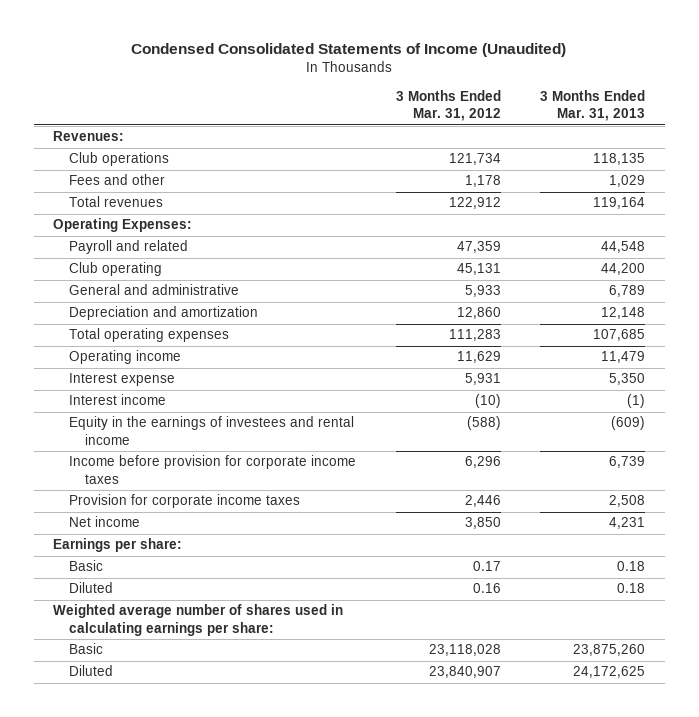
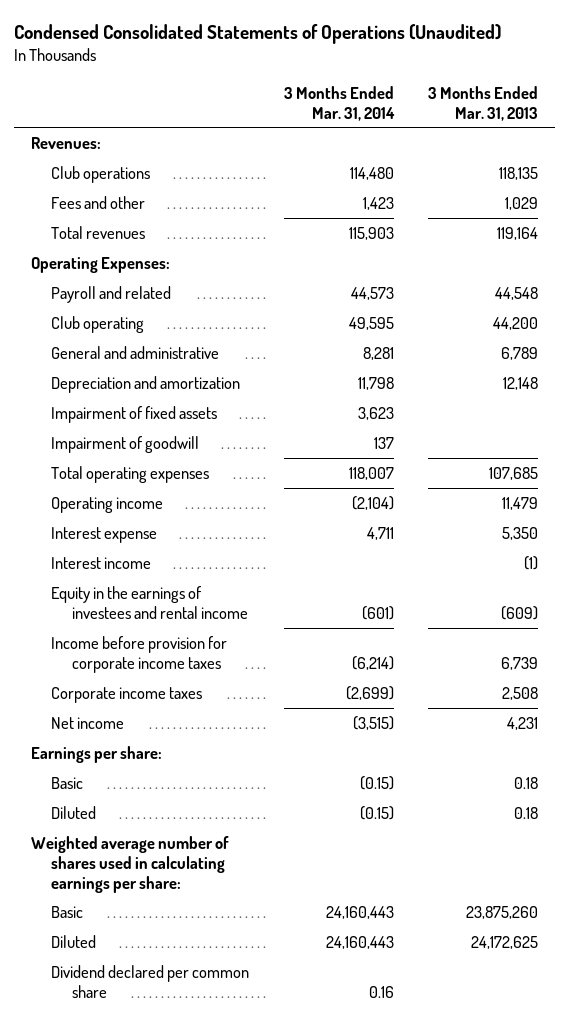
- Condensed Consolidated Statements of Income (Unaudited)
+ Condensed Consolidated Statements of Operations (Unaudited)
- | 3 Months Ended Mar. 31, 2012 | 3 Months Ended Mar. 31, 2013
+ | 3 Months Ended Mar. 31, 2014 | 3 Months Ended Mar. 31, 2013
+ Impairment of fixed assets | 3,623 |
+ Impairment of goodwill | 137 |
- Provision for corporate income taxes | 2,446 | 2,508
+ Corporate income taxes | (2,699) | 2,508
+ Dividend declared per common share | 0.16 |

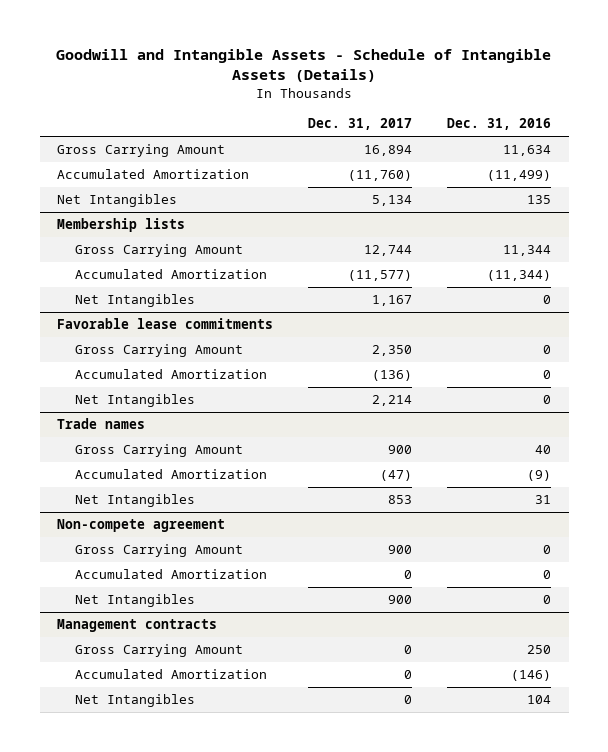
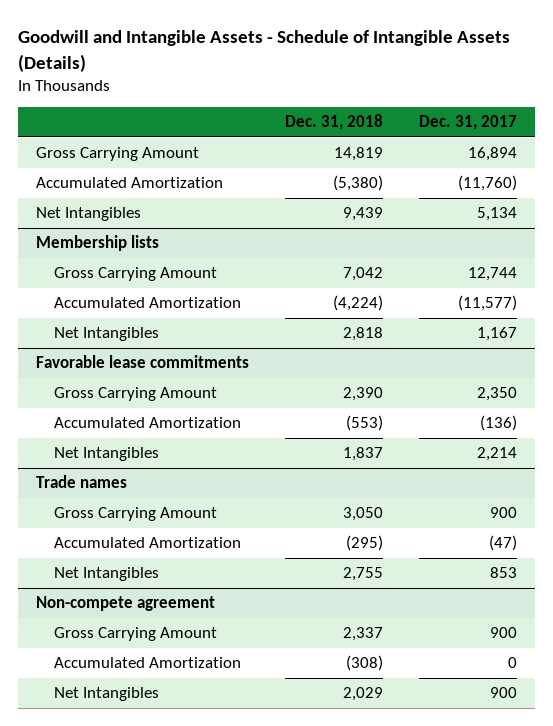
- | Dec. 31, 2017 | Dec. 31, 2016
+ | Dec. 31, 2018 | Dec. 31, 2017
- Management contracts
- Gross Carrying Amount | 0 | 250
- Accumulated Amortization | 0 | (146)
- Net Intangibles | 0 | 104

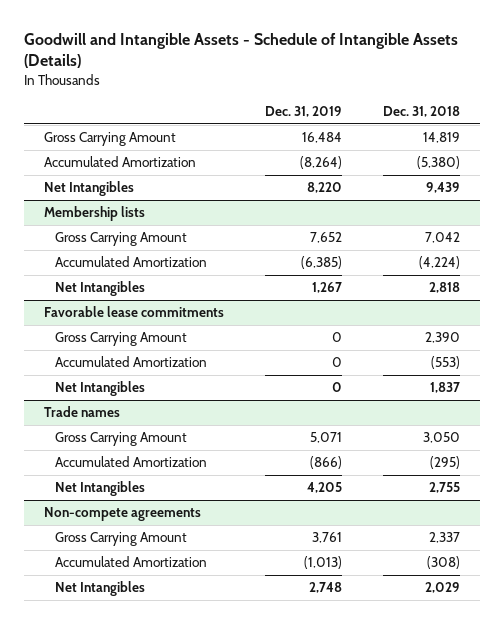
- | Dec. 31, 2018 | Dec. 31, 2017
+ | Dec. 31, 2019 | Dec. 31, 2018
- Non-compete agreement
+ Non-compete agreements

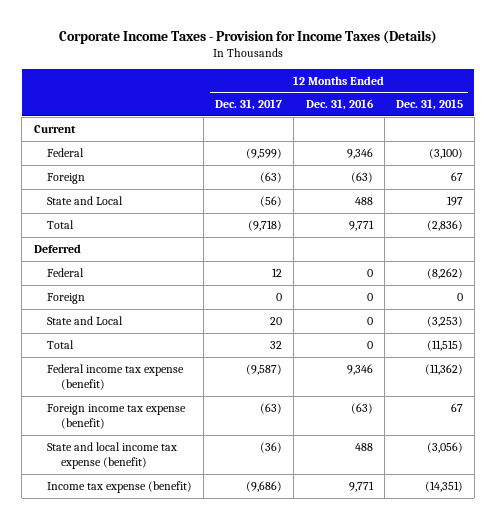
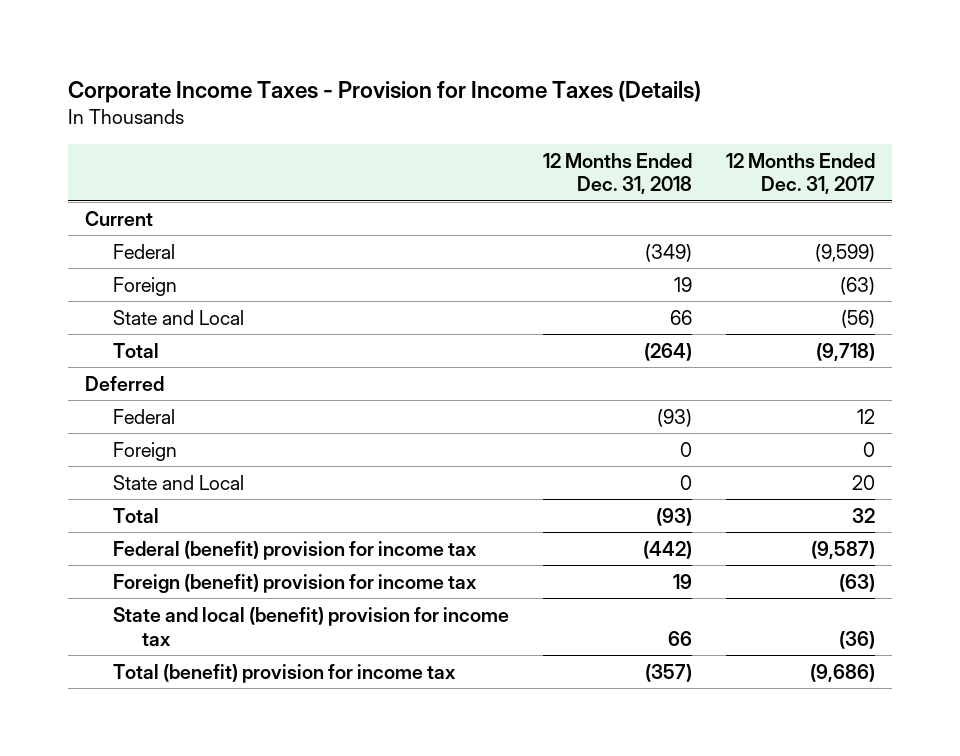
- | 12 Months Ended Dec. 31, 2017 | 12 Months Ended Dec. 31, 2016 | 12 Months Ended Dec. 31, 2015
+ | 12 Months Ended Dec. 31, 2018 | 12 Months Ended Dec. 31, 2017
- Federal income tax expense (benefit) | (9,587) | 9,346 | (11,362)
- Foreign income tax expense (benefit) | (63) | (63) | 67
- State and local income tax expense (benefit) | (36) | 488 | (3,056)
- Income tax expense (benefit) | (9,686) | 9,771 | (14,351)
+ Federal (benefit) provision for income tax | (442) | (9,587)
+ Foreign (benefit) provision for income tax | 19 | (63)
+ State and local (benefit) provision for income tax | 66 | (36)
+ Total (benefit) provision for income tax | (357) | (9,686)

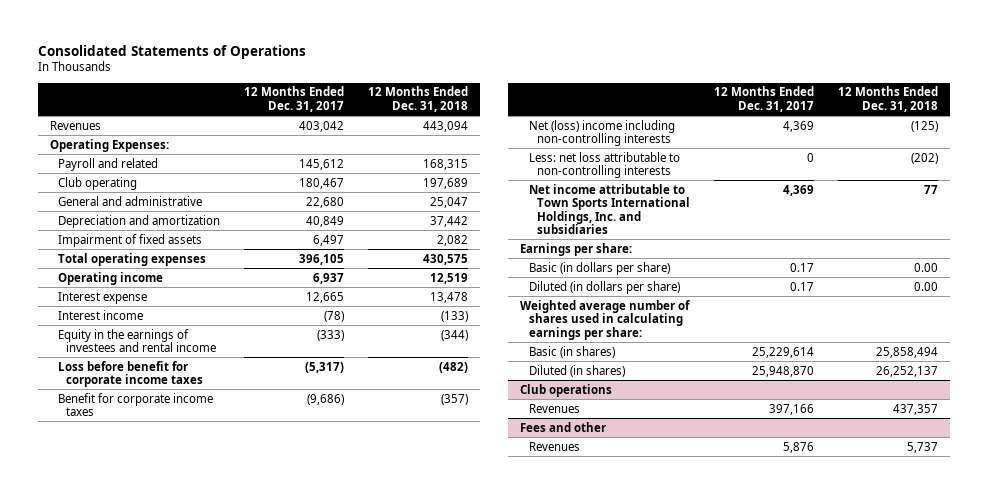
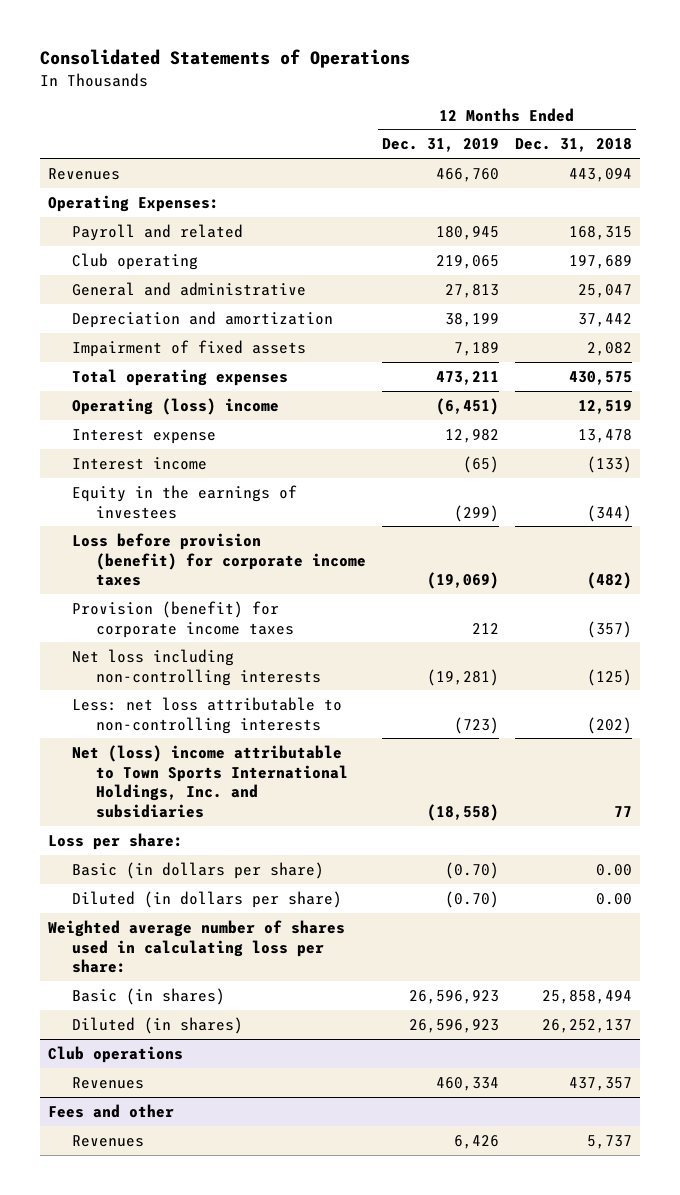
- | 12 Months Ended Dec. 31, 2017 | 12 Months Ended Dec. 31, 2018
+ | 12 Months Ended Dec. 31, 2019 | 12 Months Ended Dec. 31, 2018
- Operating income | 6,937 | 12,519
+ Operating (loss) income | (6,451) | 12,519
- Equity in the earnings of investees and rental income | (333) | (344)
- Loss before benefit for corporate income taxes | (5,317) | (482)
- Benefit for corporate income taxes | (9,686) | (357)
- Net (loss) income including non-controlling interests | 4,369 | (125)
+ Equity in the earnings of investees | (299) | (344)
+ Loss before provision (benefit) for corporate income taxes | (19,069) | (482)
+ Provision (benefit) for corporate income taxes | 212 | (357)
+ Net loss including non-controlling interests | (19,281) | (125)
- Net income attributable to Town Sports International Holdings, Inc. and subsidiaries | 4,369 | 77
- Earnings per share:
+ Net (loss) income attributable to Town Sports International Holdings, Inc. and subsidiaries | (18,558) | 77
+ Loss per share:
- Weighted average number of shares used in calculating earnings per share:
+ Weighted average number of shares used in calculating loss per share:

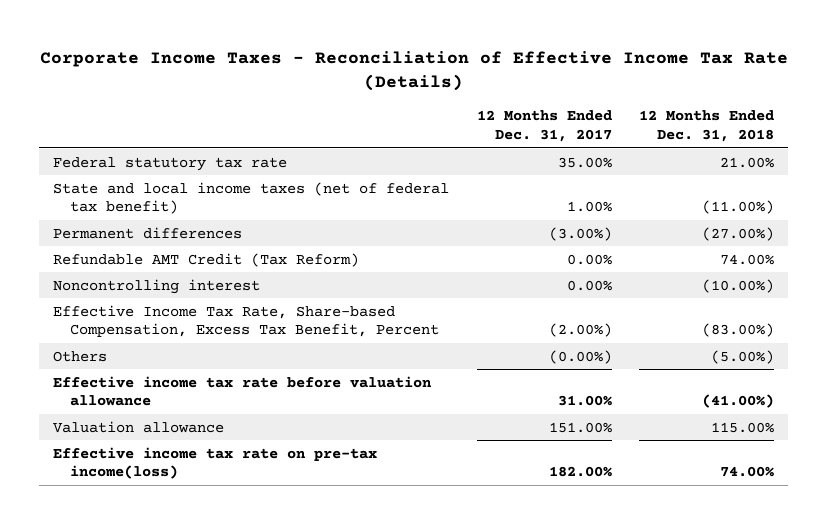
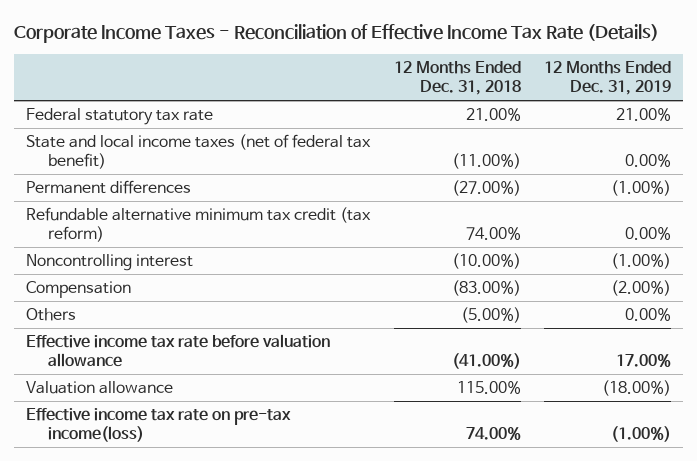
- | 12 Months Ended Dec. 31, 2017 | 12 Months Ended Dec. 31, 2018
+ | 12 Months Ended Dec. 31, 2018 | 12 Months Ended Dec. 31, 2019
- Refundable AMT Credit (Tax Reform) | 0.00% | 74.00%
+ Refundable alternative minimum tax credit (tax reform) | 74.00% | 0.00%
- Effective Income Tax Rate, Share-based Compensation, Excess Tax Benefit, Percent | (2.00%) | (83.00%)
+ Compensation | (83.00%) | (2.00%)

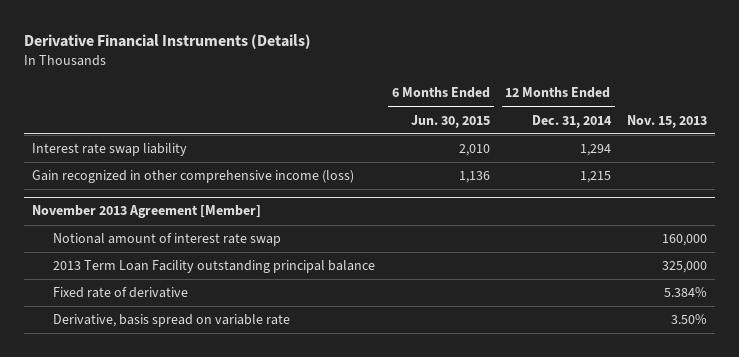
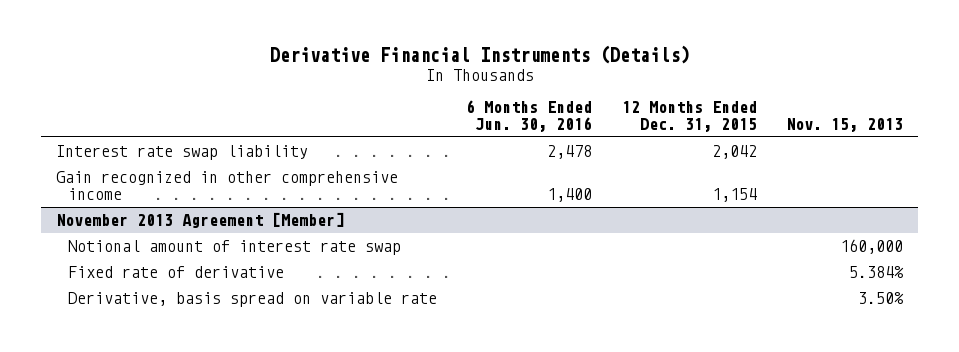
- | 6 Months Ended Jun. 30, 2015 | 12 Months Ended Dec. 31, 2014 | Nov. 15, 2013
+ | 6 Months Ended Jun. 30, 2016 | 12 Months Ended Dec. 31, 2015 | Nov. 15, 2013
- Gain recognized in other comprehensive income (loss) | 1,136 | 1,215 |
+ Gain recognized in other comprehensive income | 1,400 | 1,154 |
@ November 2013 Agreement [Member]
- 2013 Term Loan Facility outstanding principal balance | | | 325,000

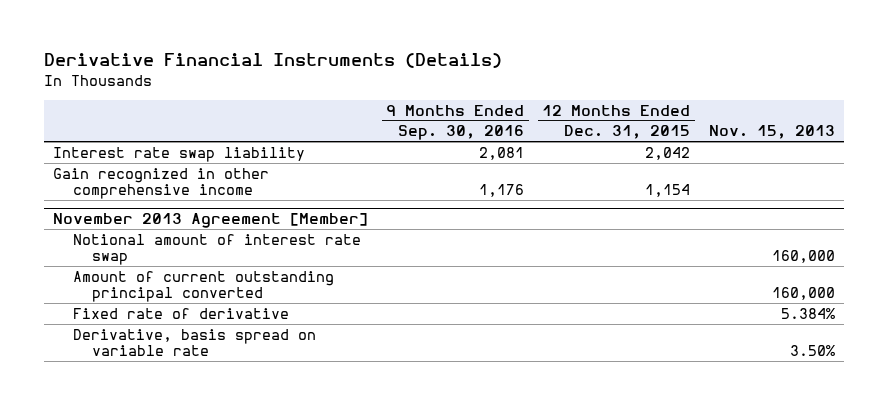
- | 6 Months Ended Jun. 30, 2016 | 12 Months Ended Dec. 31, 2015 | Nov. 15, 2013
+ | 9 Months Ended Sep. 30, 2016 | 12 Months Ended Dec. 31, 2015 | Nov. 15, 2013
@ November 2013 Agreement [Member]
+ Amount of current outstanding principal converted | | | 160,000

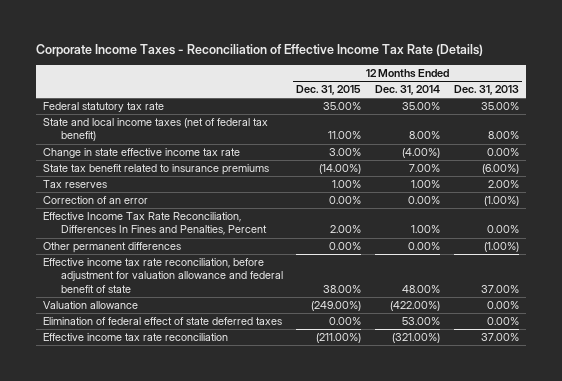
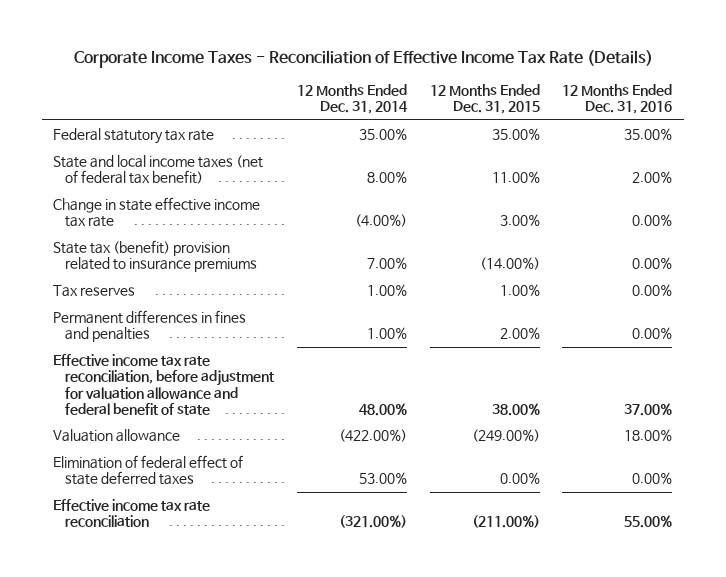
- | 12 Months Ended Dec. 31, 2015 | 12 Months Ended Dec. 31, 2014 | 12 Months Ended Dec. 31, 2013
+ | 12 Months Ended Dec. 31, 2014 | 12 Months Ended Dec. 31, 2015 | 12 Months Ended Dec. 31, 2016
- State tax benefit related to insurance premiums | (14.00%) | 7.00% | (6.00%)
+ State tax (benefit) provision related to insurance premiums | 7.00% | (14.00%) | 0.00%
- Correction of an error | 0.00% | 0.00% | (1.00%)
- Effective Income Tax Rate Reconciliation, Differences In Fines and Penalties, Percent | 2.00% | 1.00% | 0.00%
- Other permanent differences | 0.00% | 0.00% | (1.00%)
+ Permanent differences in fines and penalties | 1.00% | 2.00% | 0.00%

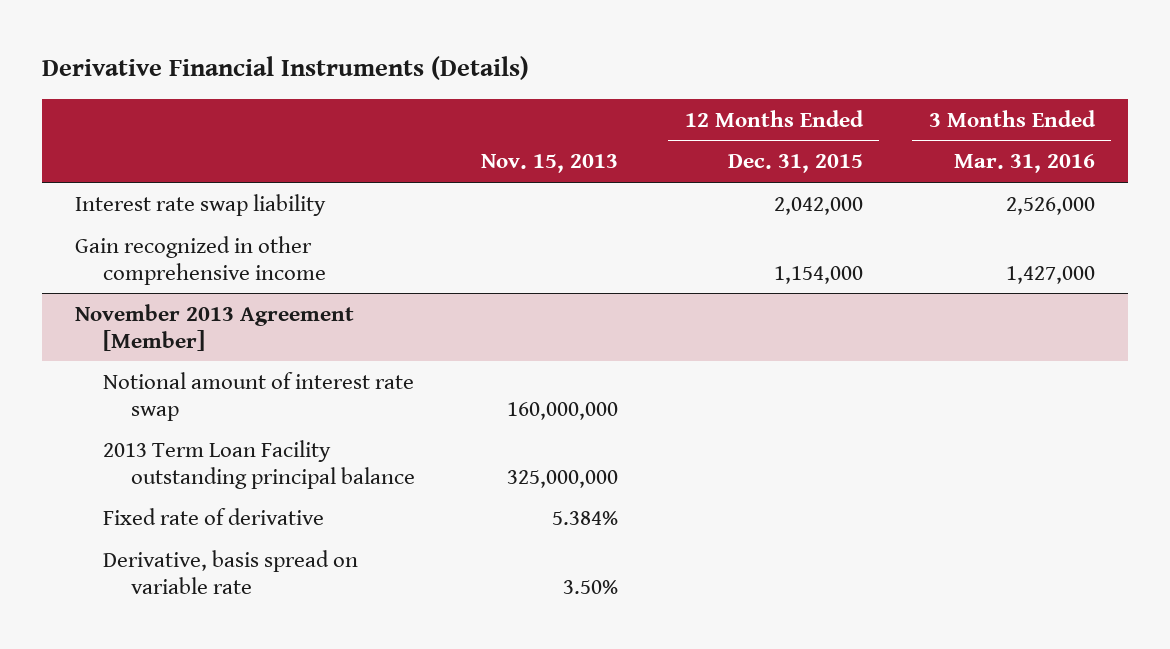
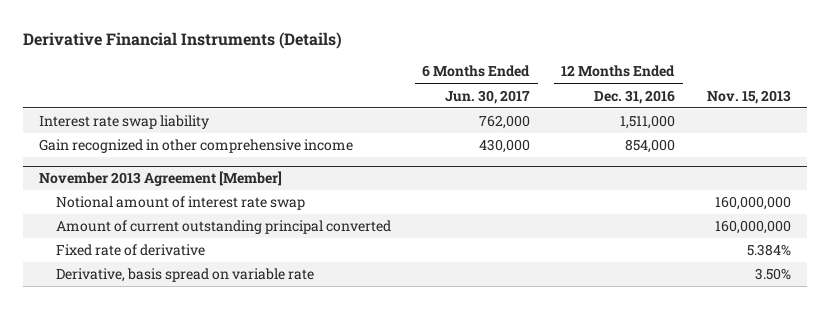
- | Nov. 15, 2013 | 12 Months Ended Dec. 31, 2015 | 3 Months Ended Mar. 31, 2016
+ | 6 Months Ended Jun. 30, 2017 | 12 Months Ended Dec. 31, 2016 | Nov. 15, 2013
@ November 2013 Agreement [Member]
- 2013 Term Loan Facility outstanding principal balance | 325,000,000 | |
+ Amount of current outstanding principal converted | | | 160,000,000

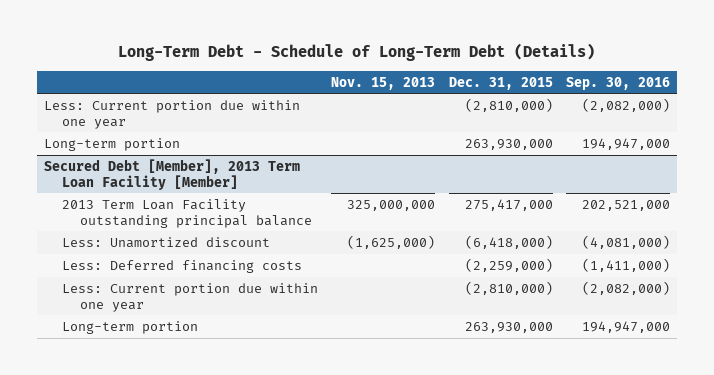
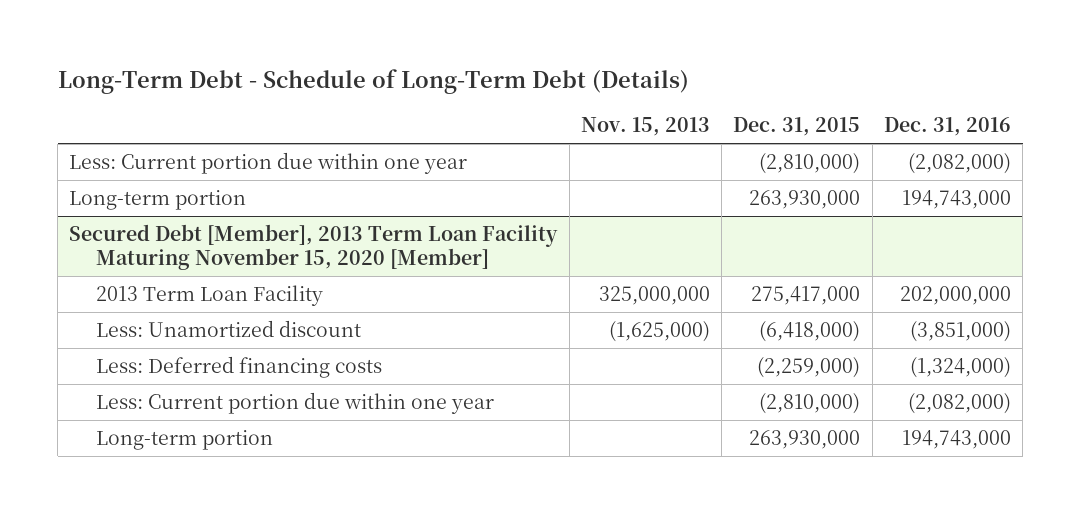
- | Nov. 15, 2013 | Dec. 31, 2015 | Sep. 30, 2016
+ | Nov. 15, 2013 | Dec. 31, 2015 | Dec. 31, 2016
- Secured Debt [Member], 2013 Term Loan Facility [Member]
- 2013 Term Loan Facility outstanding principal balance | 325,000,000 | 275,417,000 | 202,521,000
+ Secured Debt [Member], 2013 Term Loan Facility Maturing November 15, 2020 [Member]
+ 2013 Term Loan Facility | 325,000,000 | 275,417,000 | 202,000,000

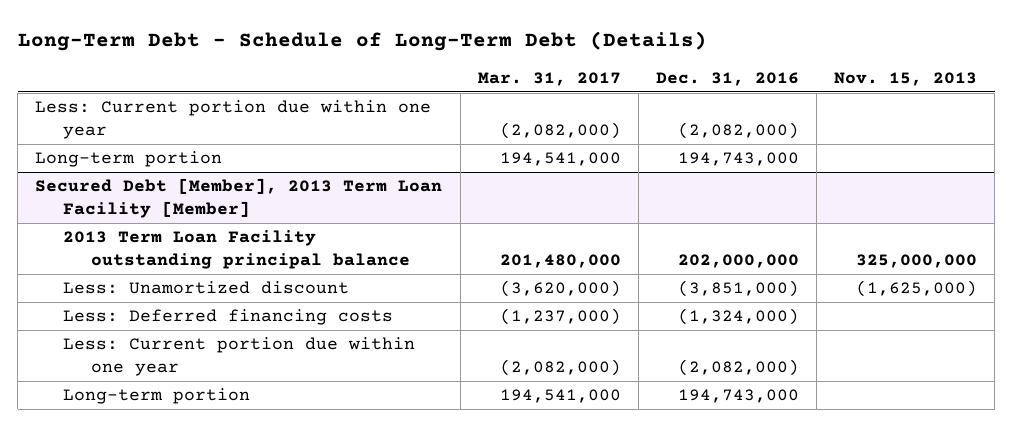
- | Nov. 15, 2013 | Dec. 31, 2015 | Dec. 31, 2016
+ | Mar. 31, 2017 | Dec. 31, 2016 | Nov. 15, 2013
- Secured Debt [Member], 2013 Term Loan Facility Maturing November 15, 2020 [Member]
- 2013 Term Loan Facility | 325,000,000 | 275,417,000 | 202,000,000
+ Secured Debt [Member], 2013 Term Loan Facility [Member]
+ 2013 Term Loan Facility outstanding principal balance | 201,480,000 | 202,000,000 | 325,000,000

